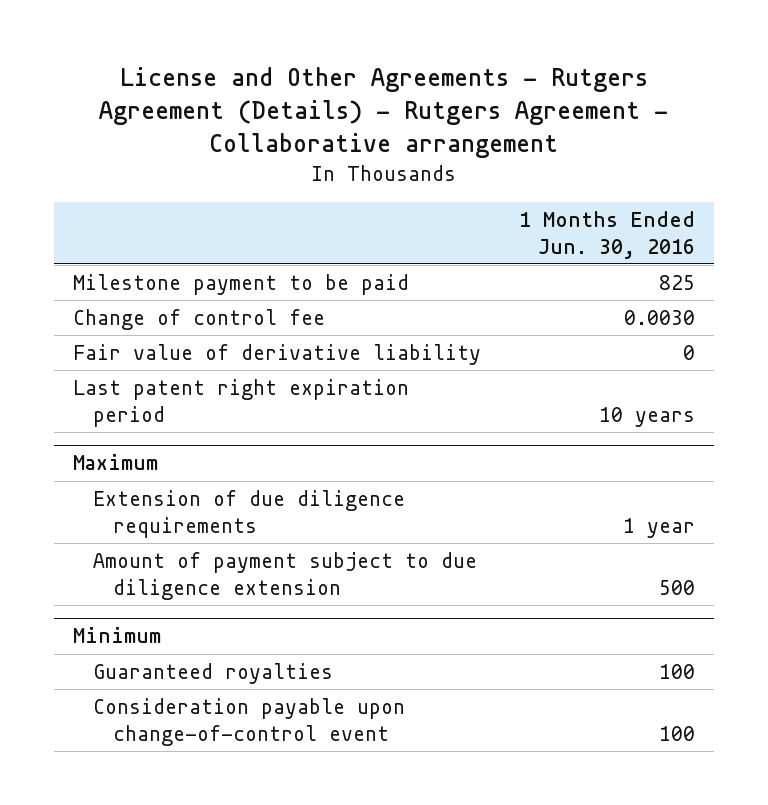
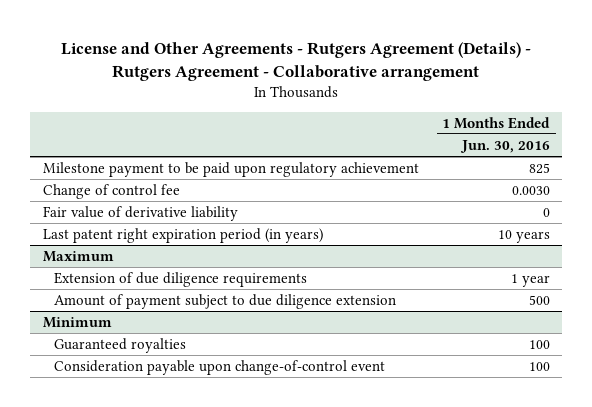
- Milestone payment to be paid | 825
+ Milestone payment to be paid upon regulatory achievement | 825
- Last patent right expiration period | 10 years
+ Last patent right expiration period (in years) | 10 years

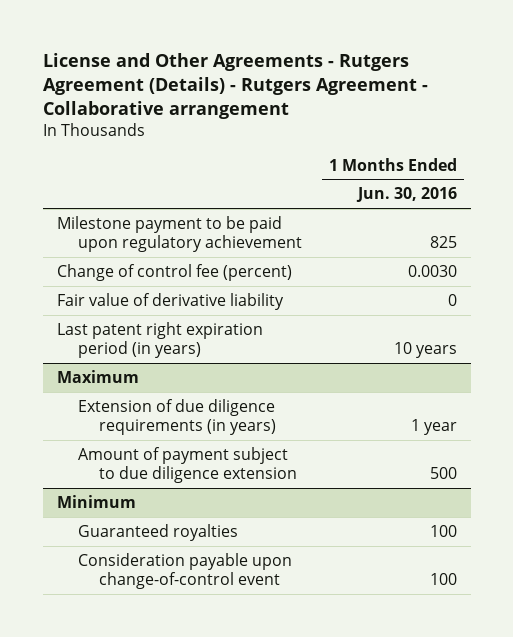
- Change of control fee | 0.0030
+ Change of control fee (percent) | 0.0030
@ Maximum
- Extension of due diligence requirements | 1 year
+ Extension of due diligence requirements (in years) | 1 year

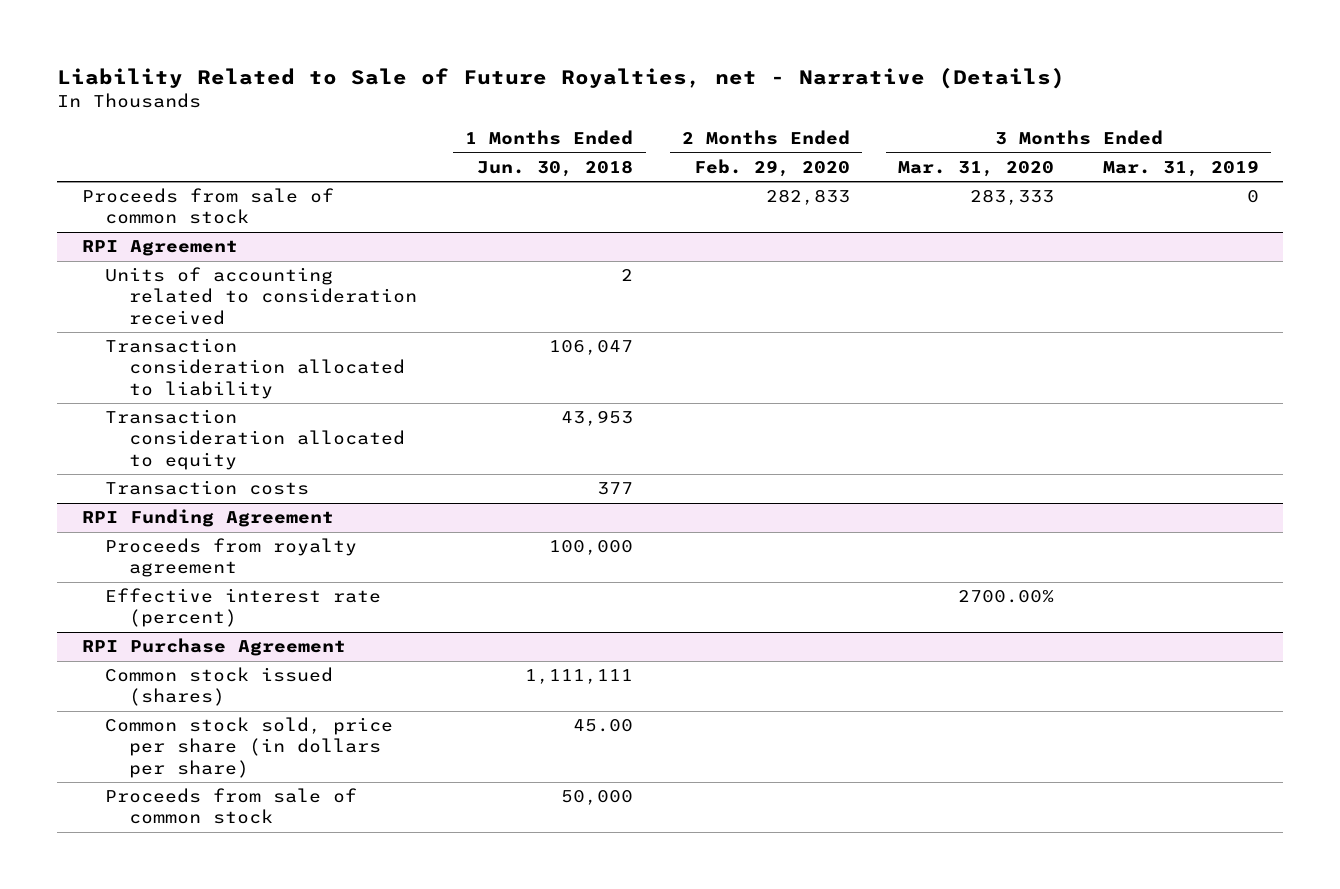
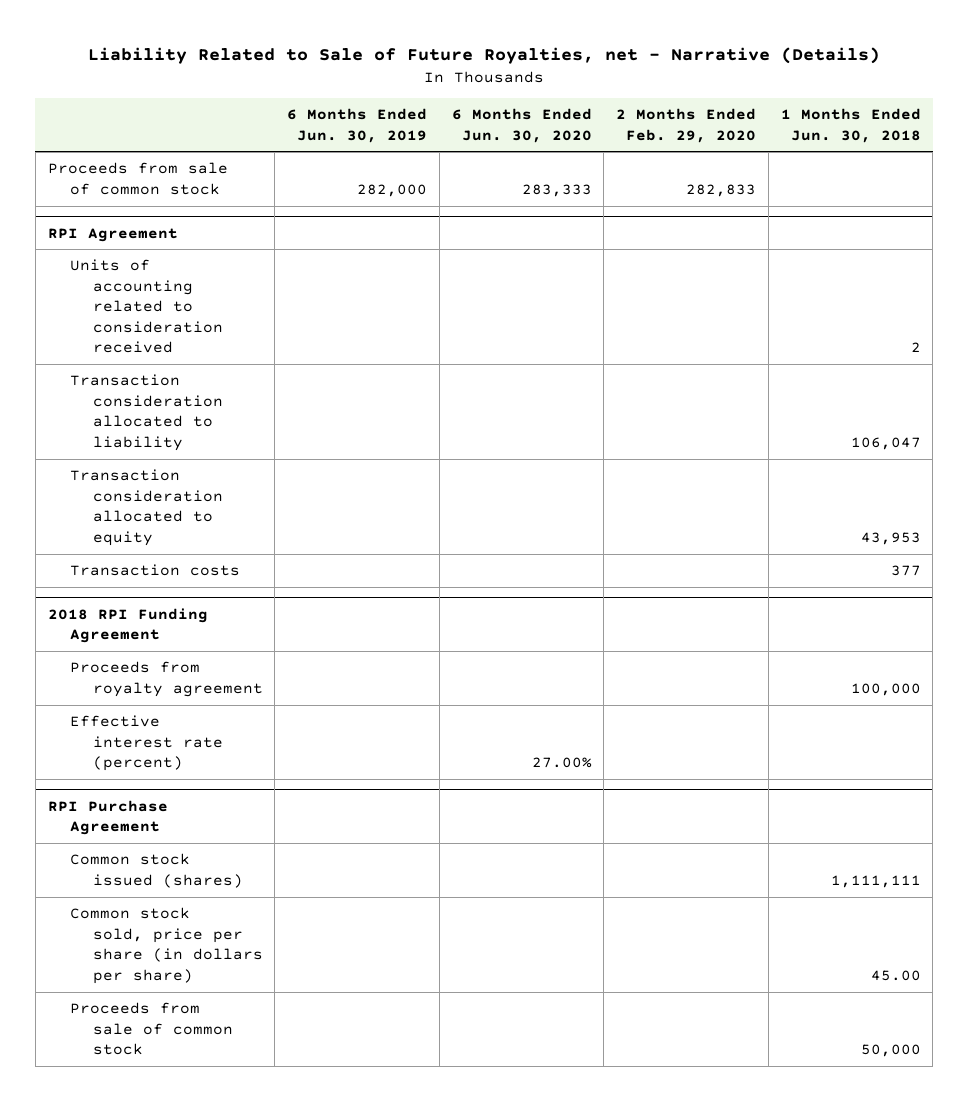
- | 1 Months Ended Jun. 30, 2018 | 2 Months Ended Feb. 29, 2020 | 3 Months Ended Mar. 31, 2020 | 3 Months Ended Mar. 31, 2019
+ | 6 Months Ended Jun. 30, 2019 | 6 Months Ended Jun. 30, 2020 | 2 Months Ended Feb. 29, 2020 | 1 Months Ended Jun. 30, 2018
- RPI Funding Agreement
+ 2018 RPI Funding Agreement

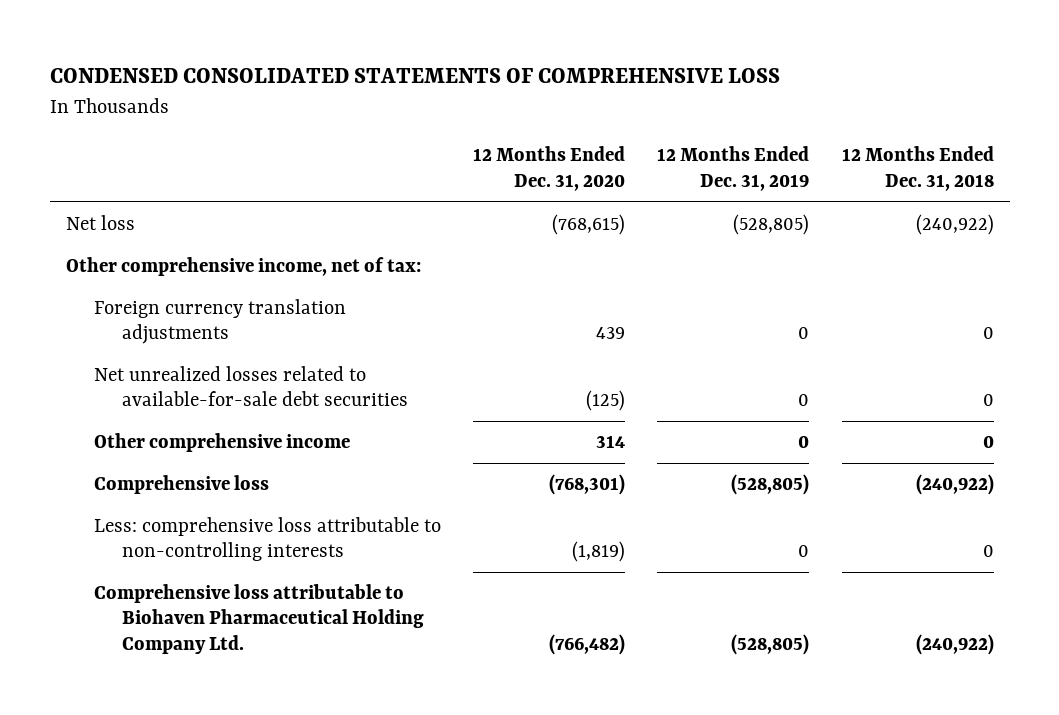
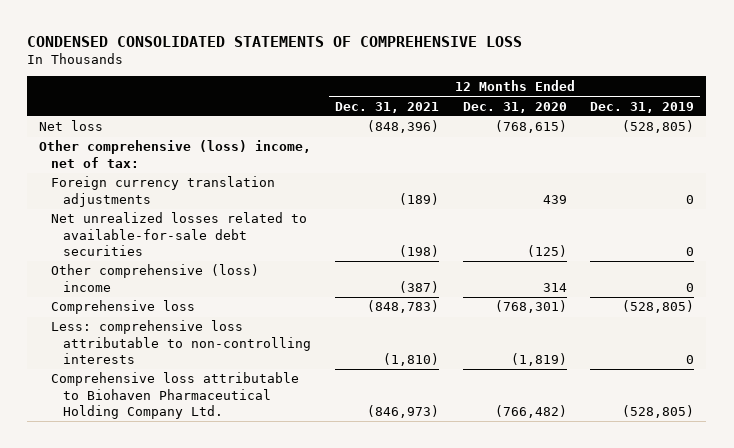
- | 12 Months Ended Dec. 31, 2020 | 12 Months Ended Dec. 31, 2019 | 12 Months Ended Dec. 31, 2018
+ | 12 Months Ended Dec. 31, 2021 | 12 Months Ended Dec. 31, 2020 | 12 Months Ended Dec. 31, 2019
- Other comprehensive income, net of tax:
+ Other comprehensive (loss) income, net of tax:
- Other comprehensive income | 314 | 0 | 0
+ Other comprehensive (loss) income | (387) | 314 | 0

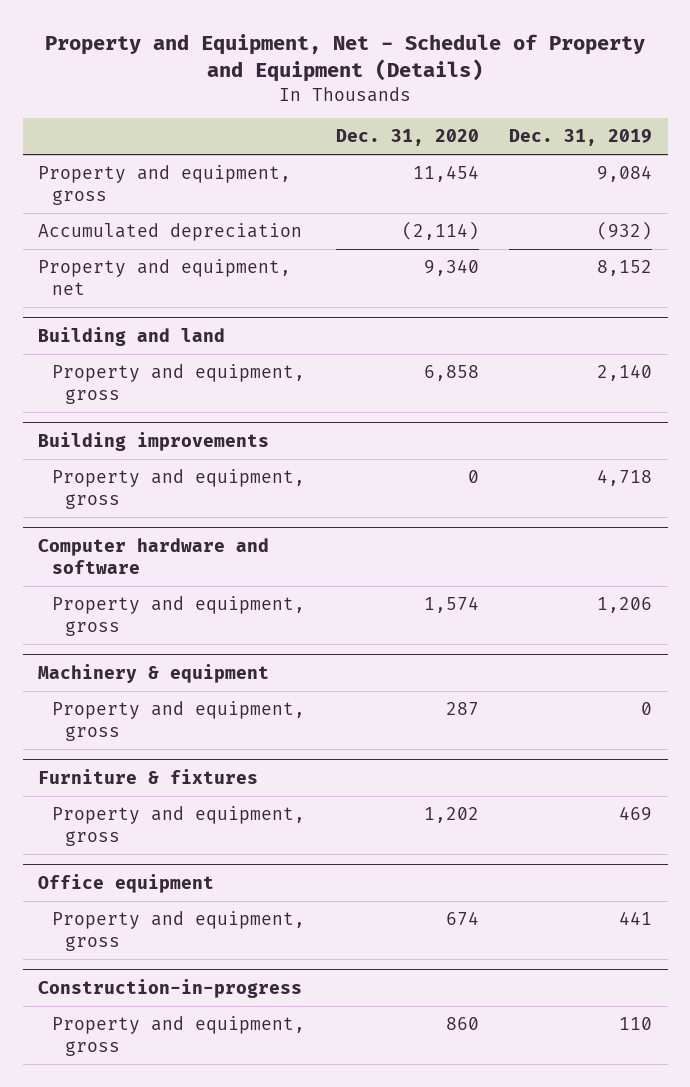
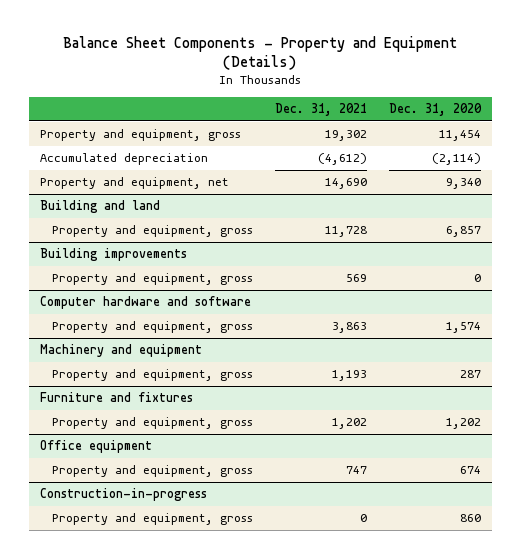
- Property and Equipment, Net - Schedule of Property and Equipment (Details)
+ Balance Sheet Components - Property and Equipment (Details)
- | Dec. 31, 2020 | Dec. 31, 2019
+ | Dec. 31, 2021 | Dec. 31, 2020
@ Building and land
- Property and equipment, gross | 6,858 | 2,140
+ Property and equipment, gross | 11,728 | 6,857
- Machinery & equipment
+ Machinery and equipment
- Furniture & fixtures
+ Furniture and fixtures

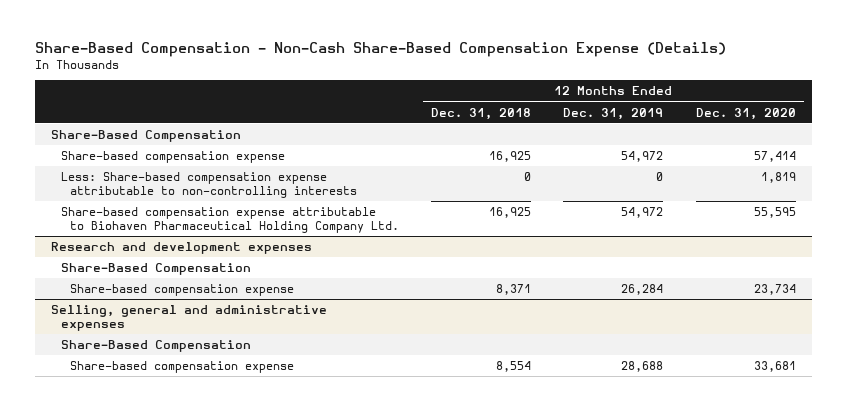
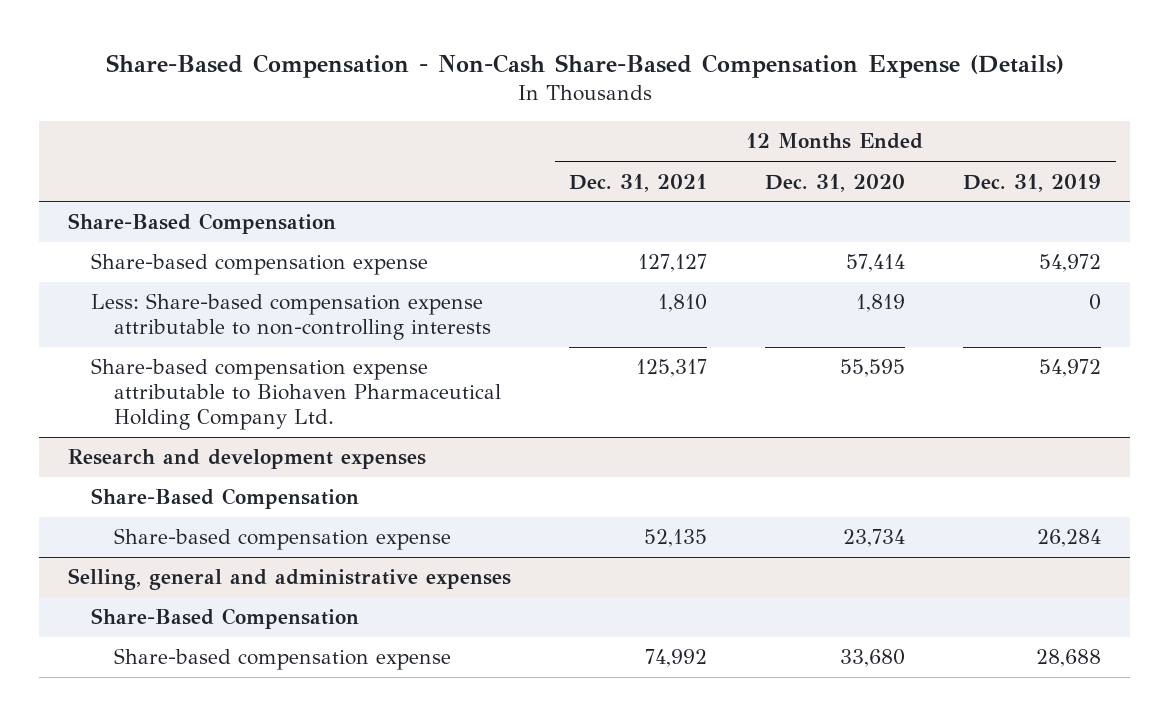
- | 12 Months Ended Dec. 31, 2018 | 12 Months Ended Dec. 31, 2019 | 12 Months Ended Dec. 31, 2020
+ | 12 Months Ended Dec. 31, 2021 | 12 Months Ended Dec. 31, 2020 | 12 Months Ended Dec. 31, 2019
@ Selling, general and administrative expenses
- Share-based compensation expense | 8,554 | 28,688 | 33,681
+ Share-based compensation expense | 74,992 | 33,680 | 28,688

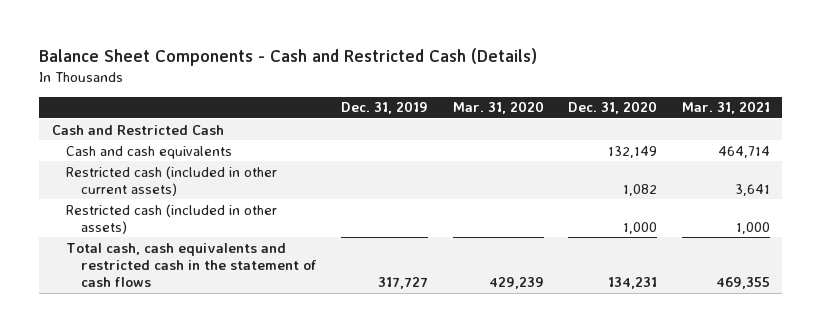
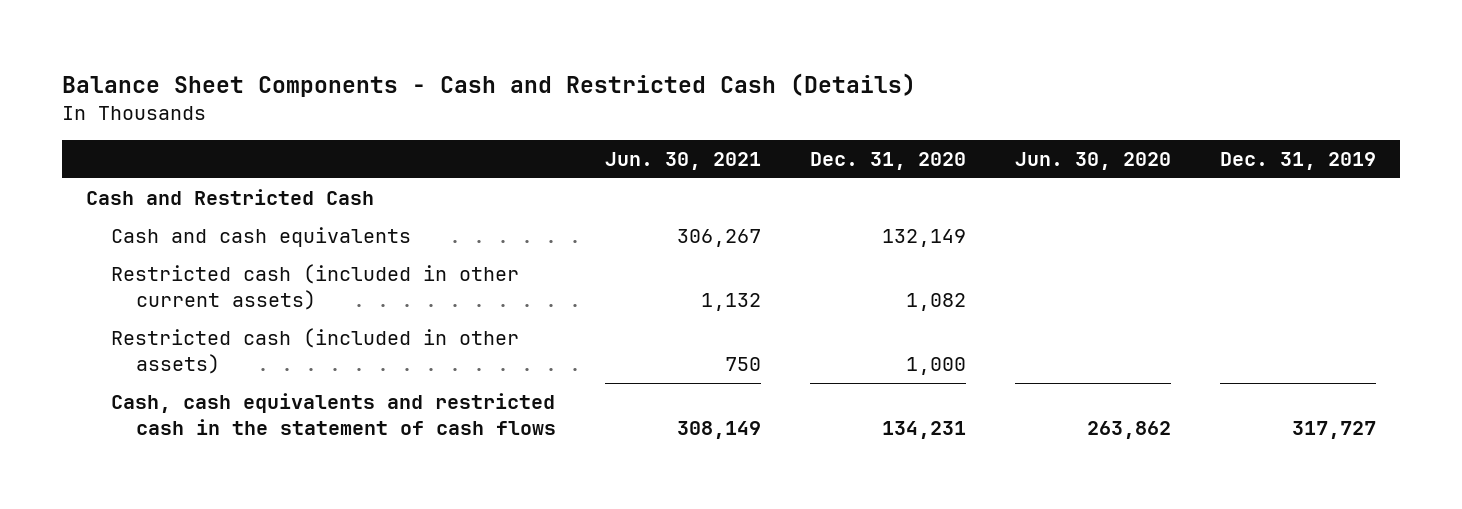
- | Dec. 31, 2019 | Mar. 31, 2020 | Dec. 31, 2020 | Mar. 31, 2021
+ | Jun. 30, 2021 | Dec. 31, 2020 | Jun. 30, 2020 | Dec. 31, 2019
- Total cash, cash equivalents and restricted cash in the statement of cash flows | 317,727 | 429,239 | 134,231 | 469,355
+ Cash, cash equivalents and restricted cash in the statement of cash flows | 308,149 | 134,231 | 263,862 | 317,727

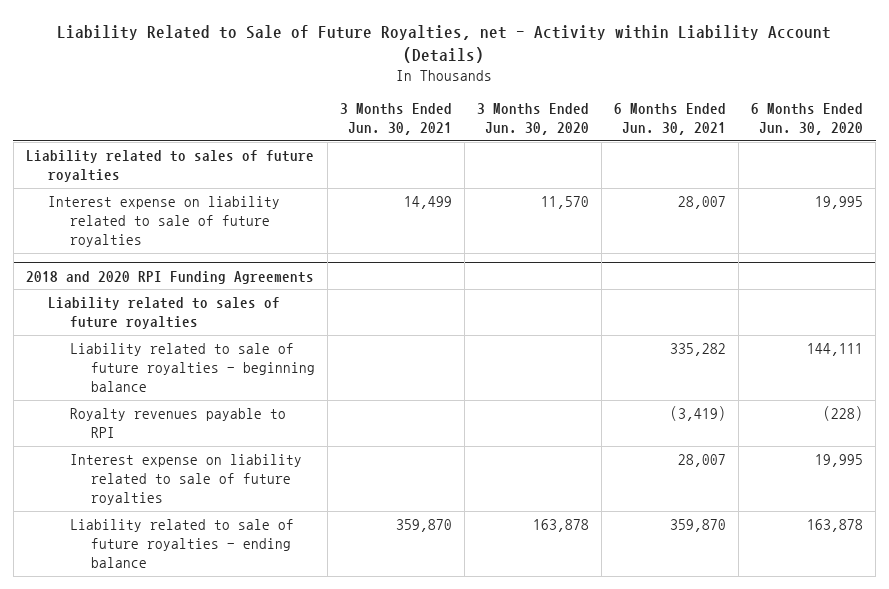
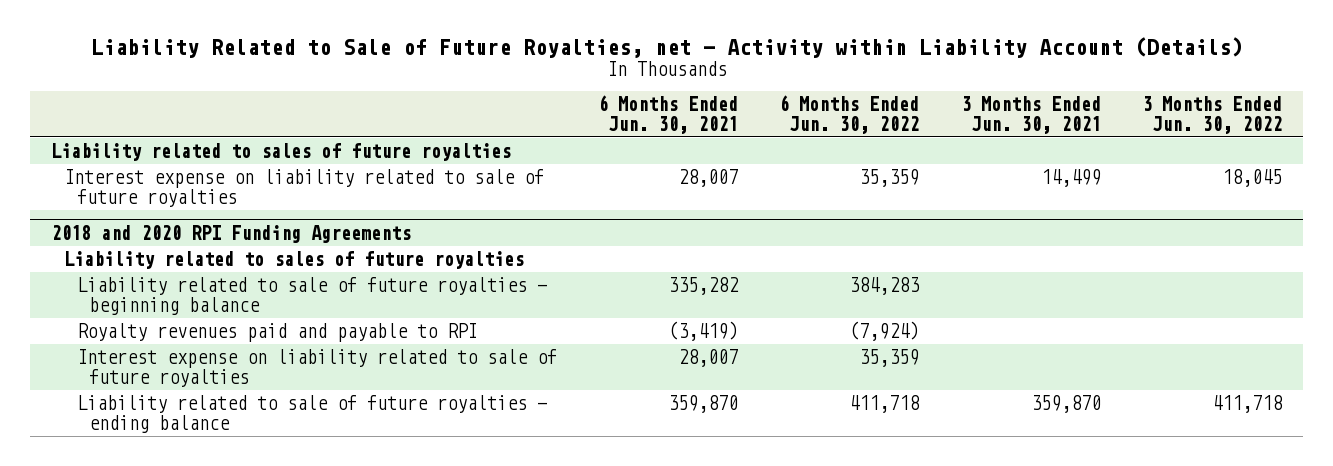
- | 3 Months Ended Jun. 30, 2021 | 3 Months Ended Jun. 30, 2020 | 6 Months Ended Jun. 30, 2021 | 6 Months Ended Jun. 30, 2020
+ | 6 Months Ended Jun. 30, 2021 | 6 Months Ended Jun. 30, 2022 | 3 Months Ended Jun. 30, 2021 | 3 Months Ended Jun. 30, 2022
@ 2018 and 2020 RPI Funding Agreements
- Royalty revenues payable to RPI | | | (3,419) | (228)
+ Royalty revenues paid and payable to RPI | (3,419) | (7,924) | |

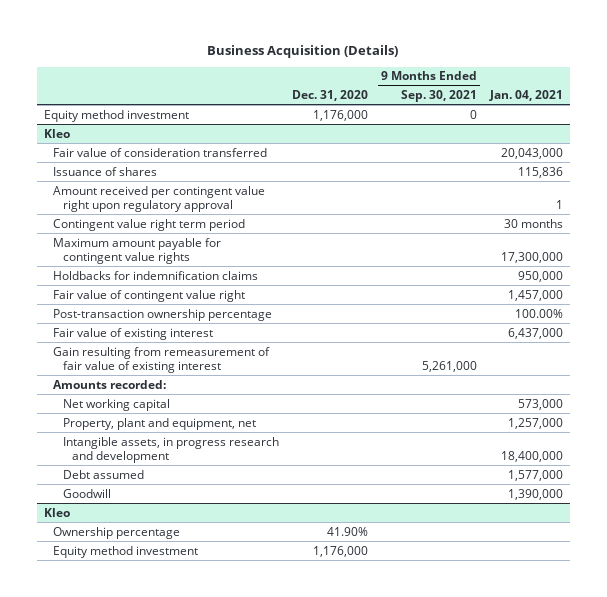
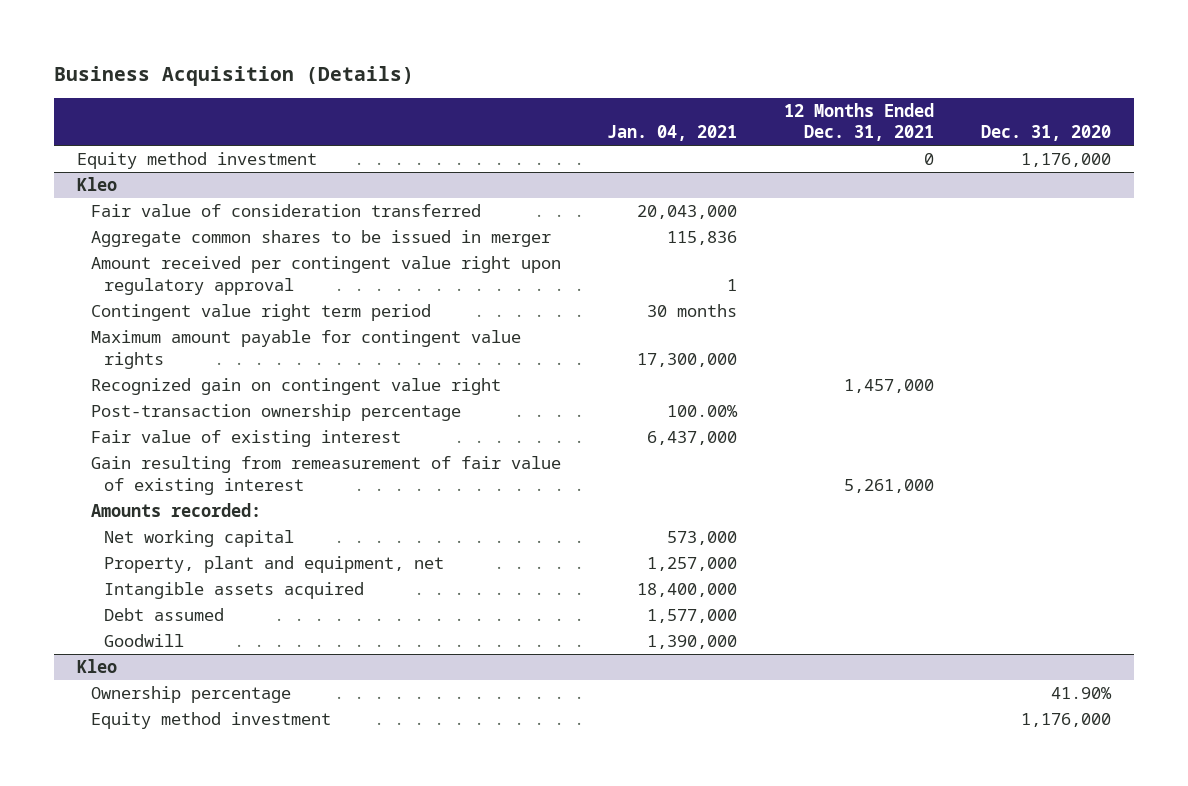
- | Dec. 31, 2020 | 9 Months Ended Sep. 30, 2021 | Jan. 04, 2021
+ | Jan. 04, 2021 | 12 Months Ended Dec. 31, 2021 | Dec. 31, 2020
@ Kleo
- Issuance of shares | | | 115,836
+ Aggregate common shares to be issued in merger | 115,836 | |
- Holdbacks for indemnification claims | | | 950,000
- Fair value of contingent value right | | | 1,457,000
+ Recognized gain on contingent value right | | 1,457,000 |
- Intangible assets, in progress research and development | | | 18,400,000
+ Intangible assets acquired | 18,400,000 | |

